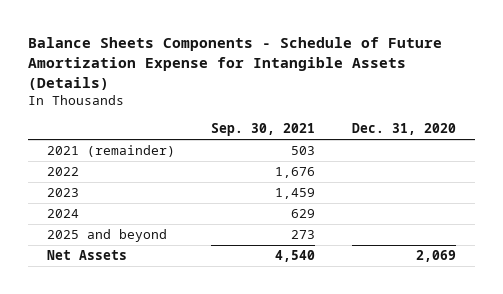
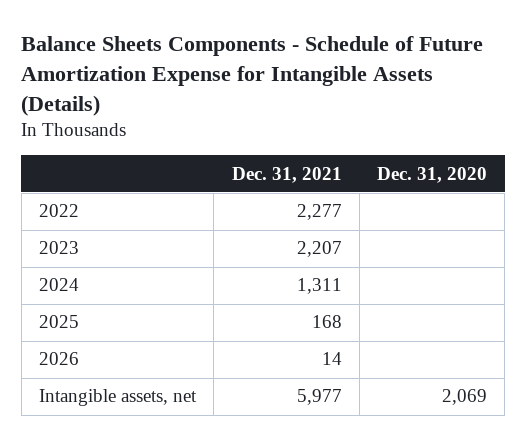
- | Sep. 30, 2021 | Dec. 31, 2020
+ | Dec. 31, 2021 | Dec. 31, 2020
- 2021 (remainder) | 503 |
- 2025 and beyond | 273 |
- Net Assets | 4,540 | 2,069
+ 2025 | 168 |
+ 2026 | 14 |
+ Intangible assets, net | 5,977 | 2,069

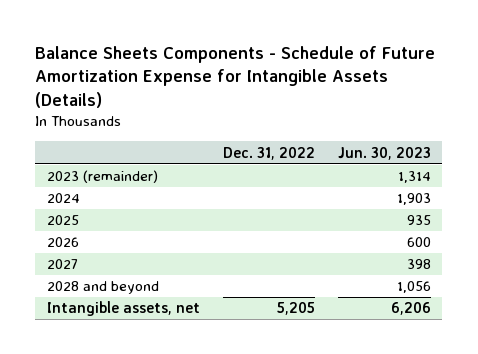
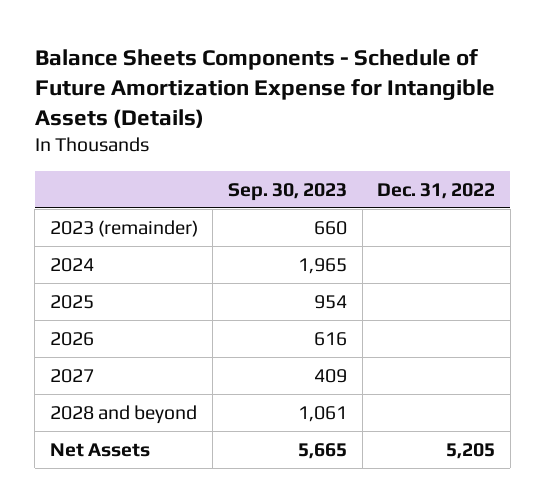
- | Dec. 31, 2022 | Jun. 30, 2023
+ | Sep. 30, 2023 | Dec. 31, 2022
- Intangible assets, net | 5,205 | 6,206
+ Net Assets | 5,665 | 5,205

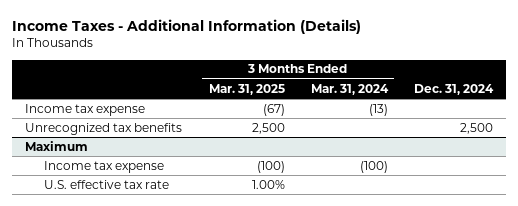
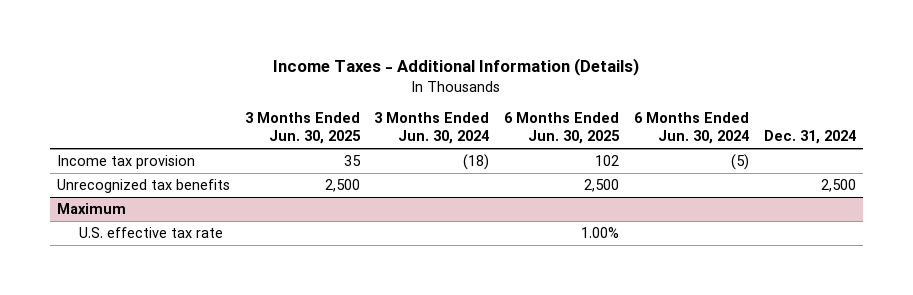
- | 3 Months Ended Mar. 31, 2025 | 3 Months Ended Mar. 31, 2024 | Dec. 31, 2024
+ | 3 Months Ended Jun. 30, 2025 | 3 Months Ended Jun. 30, 2024 | 6 Months Ended Jun. 30, 2025 | 6 Months Ended Jun. 30, 2024 | Dec. 31, 2024
- Income tax expense | (67) | (13) |
+ Income tax provision | 35 | (18) | 102 | (5) |
@ Maximum
- Income tax expense | (100) | (100) |

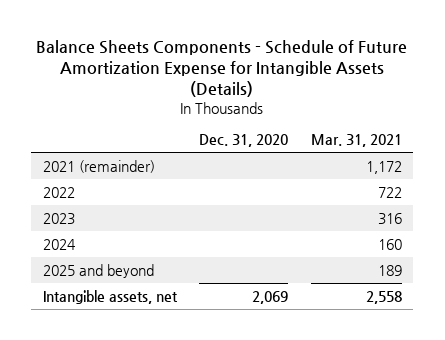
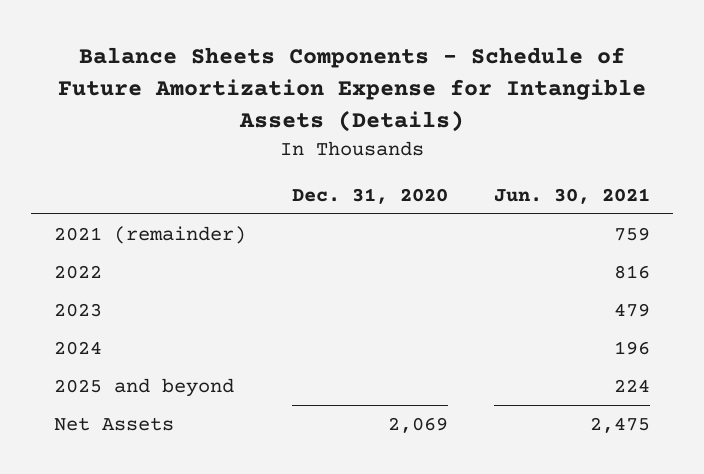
- | Dec. 31, 2020 | Mar. 31, 2021
+ | Dec. 31, 2020 | Jun. 30, 2021
- Intangible assets, net | 2,069 | 2,558
+ Net Assets | 2,069 | 2,475

